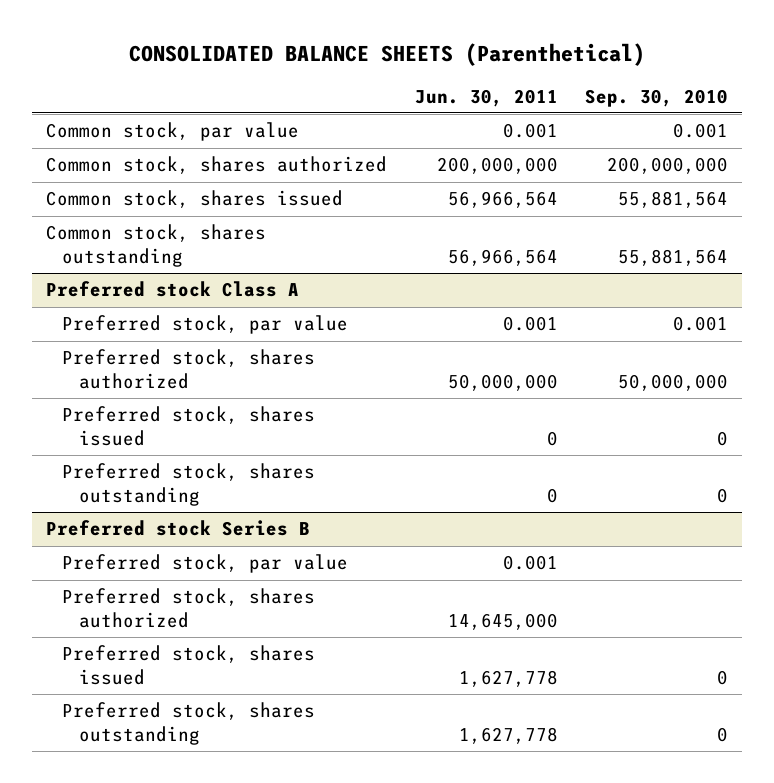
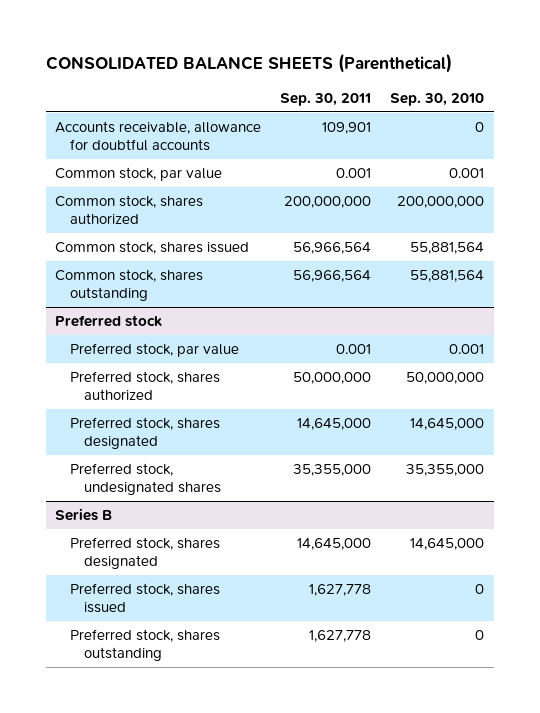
- | Jun. 30, 2011 | Sep. 30, 2010
+ | Sep. 30, 2011 | Sep. 30, 2010
+ Accounts receivable, allowance for doubtful accounts | 109,901 | 0
- Preferred stock Class A
+ Preferred stock
- Preferred stock, shares issued | 0 | 0
- Preferred stock, shares outstanding | 0 | 0
- Preferred stock Series B
- Preferred stock, par value | 0.001 |
- Preferred stock, shares authorized | 14,645,000 |
+ Preferred stock, shares designated | 14,645,000 | 14,645,000
+ Preferred stock, undesignated shares | 35,355,000 | 35,355,000
+ Series B
+ Preferred stock, shares designated | 14,645,000 | 14,645,000

